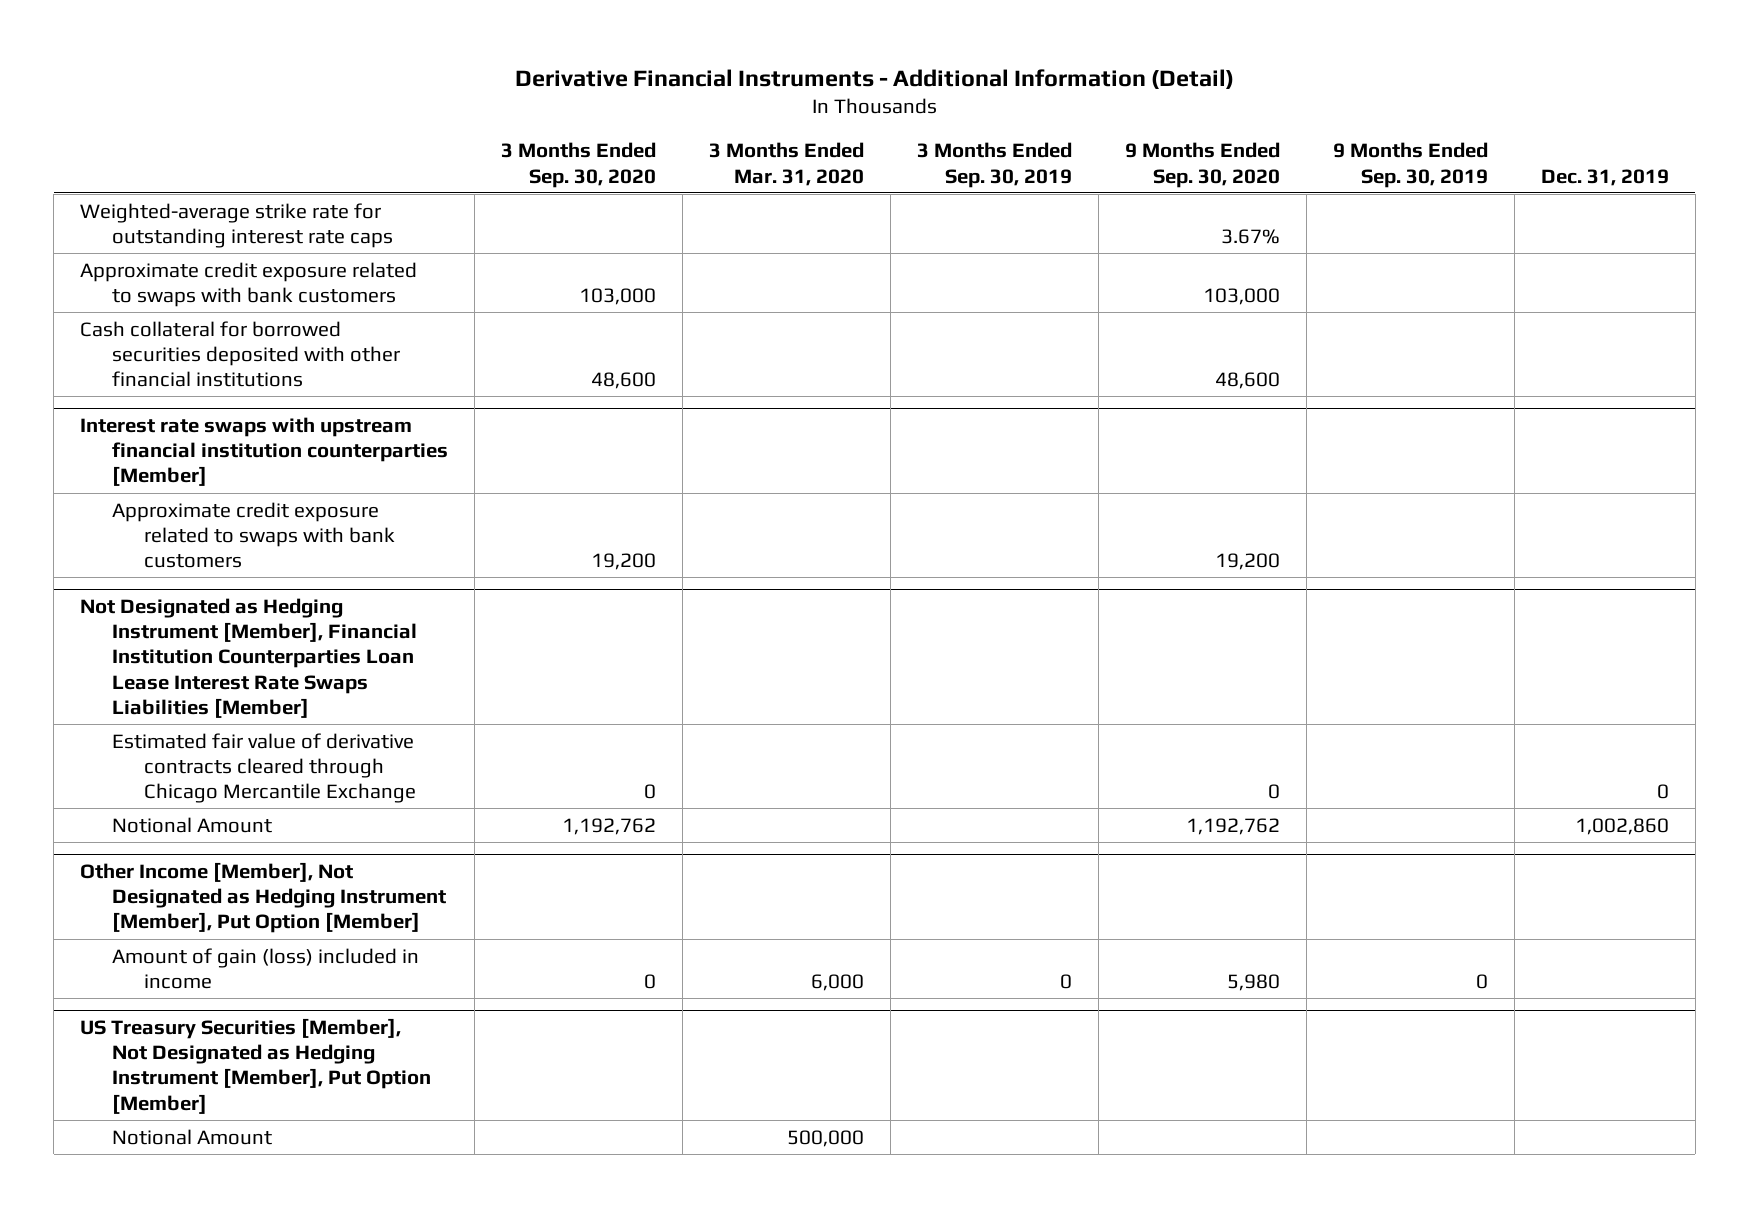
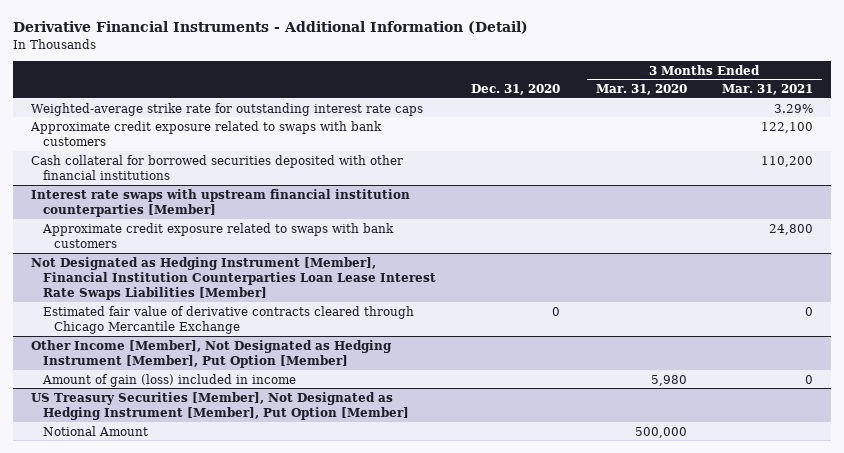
- | 3 Months Ended Sep. 30, 2020 | 3 Months Ended Mar. 31, 2020 | 3 Months Ended Sep. 30, 2019 | 9 Months Ended Sep. 30, 2020 | 9 Months Ended Sep. 30, 2019 | Dec. 31, 2019
+ | Dec. 31, 2020 | 3 Months Ended Mar. 31, 2020 | 3 Months Ended Mar. 31, 2021
@ Not Designated as Hedging Instrument [Member], Financial Institution Counterparties Loan Lease Interest Rate Swaps Liabilities [Member]
- Notional Amount | 1,192,762 | | | 1,192,762 | | 1,002,860
@ Other Income [Member], Not Designated as Hedging Instrument [Member], Put Option [Member]
- Amount of gain (loss) included in income | 0 | 6,000 | 0 | 5,980 | 0 |
+ Amount of gain (loss) included in income | | 5,980 | 0

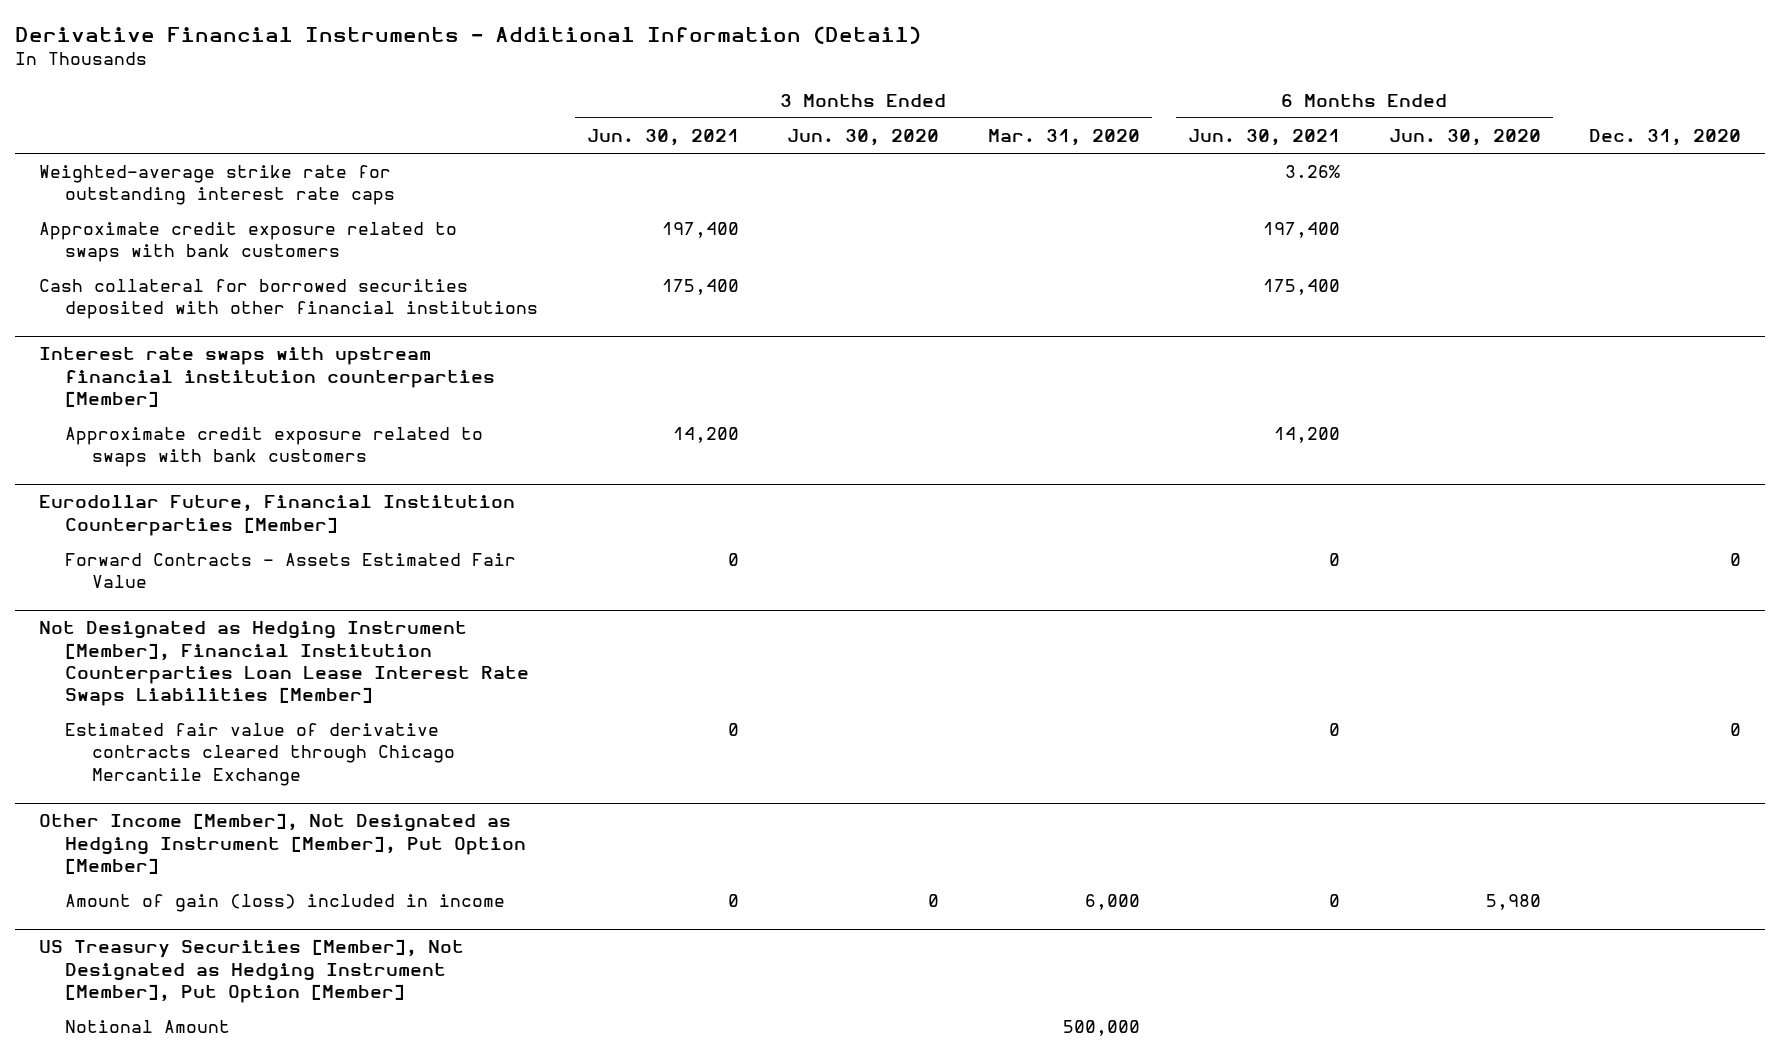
- | Dec. 31, 2020 | 3 Months Ended Mar. 31, 2020 | 3 Months Ended Mar. 31, 2021
+ | 3 Months Ended Jun. 30, 2021 | 3 Months Ended Jun. 30, 2020 | 3 Months Ended Mar. 31, 2020 | 6 Months Ended Jun. 30, 2021 | 6 Months Ended Jun. 30, 2020 | Dec. 31, 2020
+ Eurodollar Future, Financial Institution Counterparties [Member]
+ Forward Contracts - Assets Estimated Fair Value | 0 | | | 0 | | 0
@ Other Income [Member], Not Designated as Hedging Instrument [Member], Put Option [Member]
- Amount of gain (loss) included in income | | 5,980 | 0
+ Amount of gain (loss) included in income | 0 | 0 | 6,000 | 0 | 5,980 |

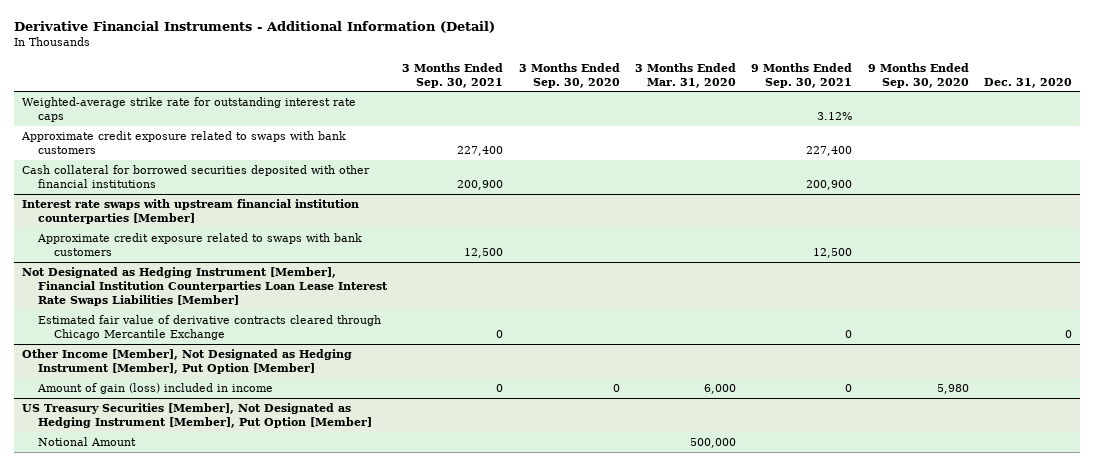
- | 3 Months Ended Jun. 30, 2021 | 3 Months Ended Jun. 30, 2020 | 3 Months Ended Mar. 31, 2020 | 6 Months Ended Jun. 30, 2021 | 6 Months Ended Jun. 30, 2020 | Dec. 31, 2020
+ | 3 Months Ended Sep. 30, 2021 | 3 Months Ended Sep. 30, 2020 | 3 Months Ended Mar. 31, 2020 | 9 Months Ended Sep. 30, 2021 | 9 Months Ended Sep. 30, 2020 | Dec. 31, 2020
- Eurodollar Future, Financial Institution Counterparties [Member]
- Forward Contracts - Assets Estimated Fair Value | 0 | | | 0 | | 0

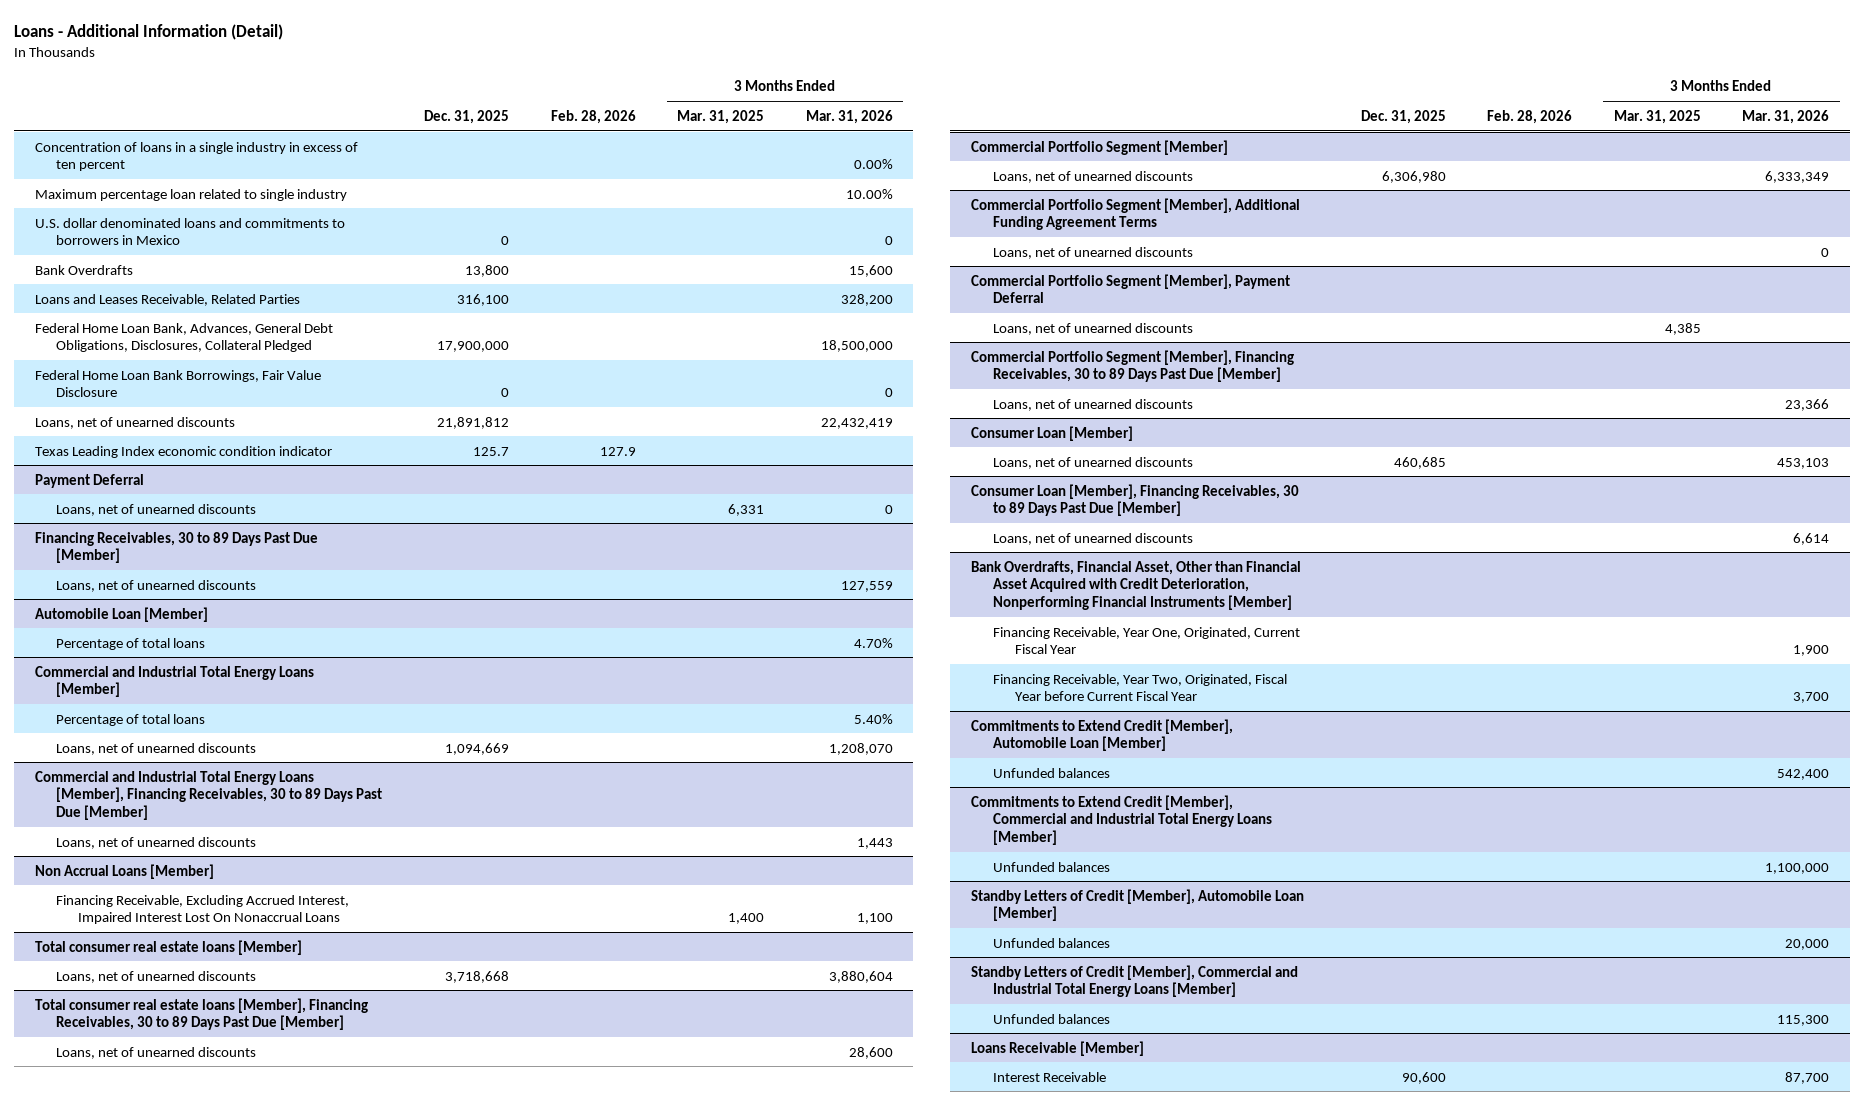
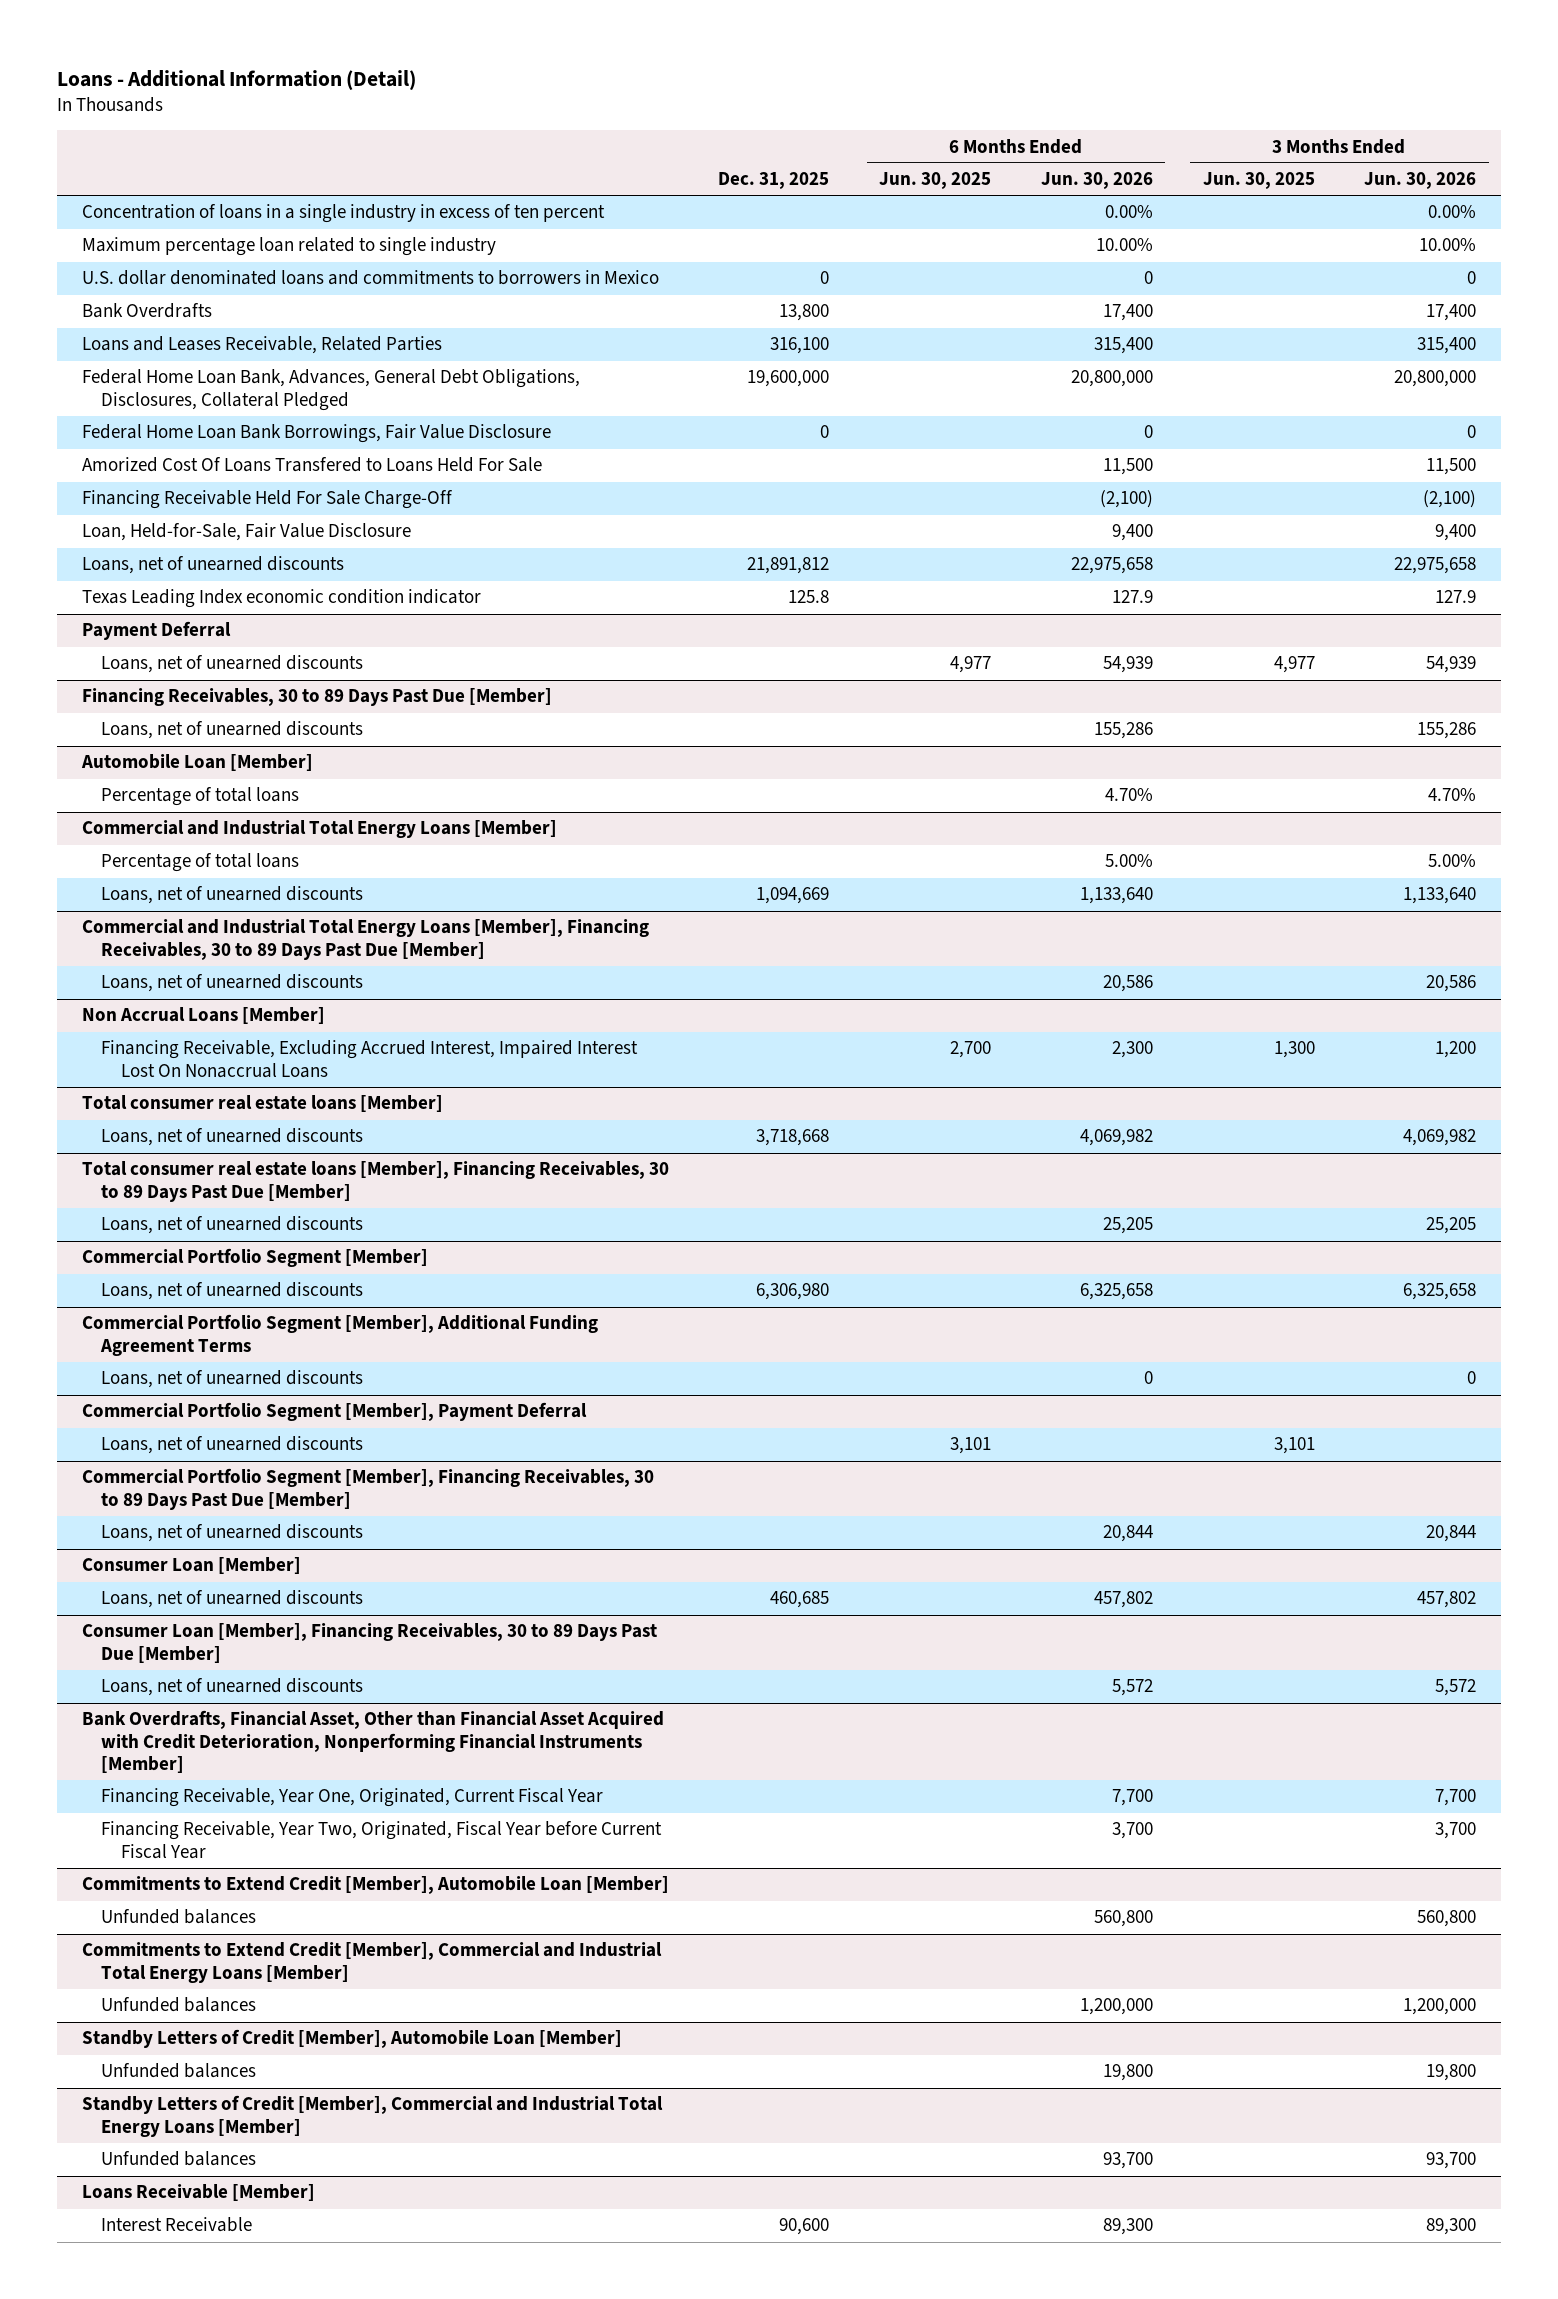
- | Dec. 31, 2025 | Feb. 28, 2026 | 3 Months Ended Mar. 31, 2025 | 3 Months Ended Mar. 31, 2026
+ | Dec. 31, 2025 | 6 Months Ended Jun. 30, 2025 | 6 Months Ended Jun. 30, 2026 | 3 Months Ended Jun. 30, 2025 | 3 Months Ended Jun. 30, 2026
- Federal Home Loan Bank, Advances, General Debt Obligations, Disclosures, Collateral Pledged | 17,900,000 | | | 18,500,000
+ Federal Home Loan Bank, Advances, General Debt Obligations, Disclosures, Collateral Pledged | 19,600,000 | | 20,800,000 | | 20,800,000
+ Amorized Cost Of Loans Transfered to Loans Held For Sale | | | 11,500 | | 11,500
+ Financing Receivable Held For Sale Charge-Off | | | (2,100) | | (2,100)
+ Loan, Held-for-Sale, Fair Value Disclosure | | | 9,400 | | 9,400
- Texas Leading Index economic condition indicator | 125.7 | 127.9 | |
+ Texas Leading Index economic condition indicator | 125.8 | | 127.9 | | 127.9

